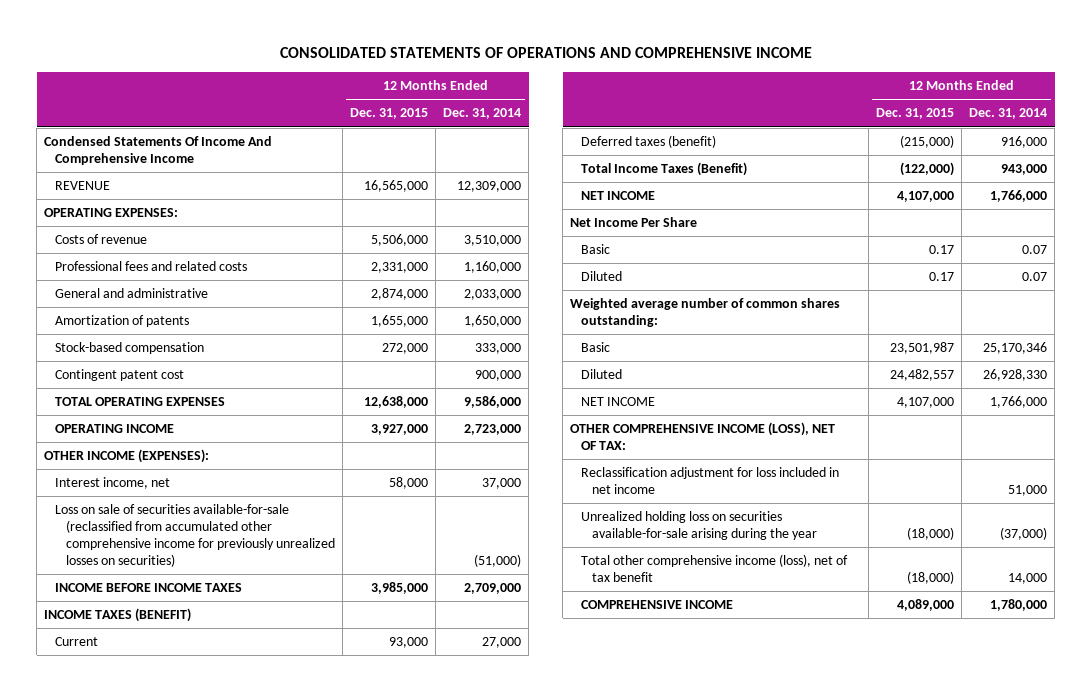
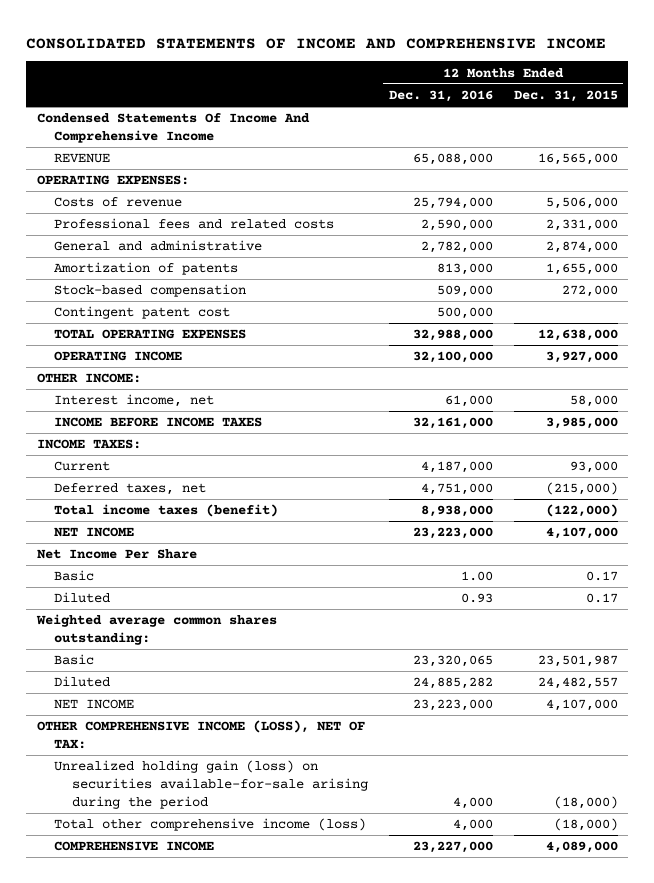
- CONSOLIDATED STATEMENTS OF OPERATIONS AND COMPREHENSIVE INCOME
+ CONSOLIDATED STATEMENTS OF INCOME AND COMPREHENSIVE INCOME
- | 12 Months Ended Dec. 31, 2015 | 12 Months Ended Dec. 31, 2014
+ | 12 Months Ended Dec. 31, 2016 | 12 Months Ended Dec. 31, 2015
- OTHER INCOME (EXPENSES):
+ OTHER INCOME:
- Loss on sale of securities available-for-sale (reclassified from accumulated other comprehensive income for previously unrealized losses on securities) | | (51,000)
- INCOME TAXES (BENEFIT)
+ INCOME TAXES:
- Deferred taxes (benefit) | (215,000) | 916,000
- Total Income Taxes (Benefit) | (122,000) | 943,000
+ Deferred taxes, net | 4,751,000 | (215,000)
+ Total income taxes (benefit) | 8,938,000 | (122,000)
- Weighted average number of common shares outstanding:
+ Weighted average common shares outstanding:
- Reclassification adjustment for loss included in net income | | 51,000
- Unrealized holding loss on securities available-for-sale arising during the year | (18,000) | (37,000)
- Total other comprehensive income (loss), net of tax benefit | (18,000) | 14,000
+ Unrealized holding gain (loss) on securities available-for-sale arising during the period | 4,000 | (18,000)
+ Total other comprehensive income (loss) | 4,000 | (18,000)

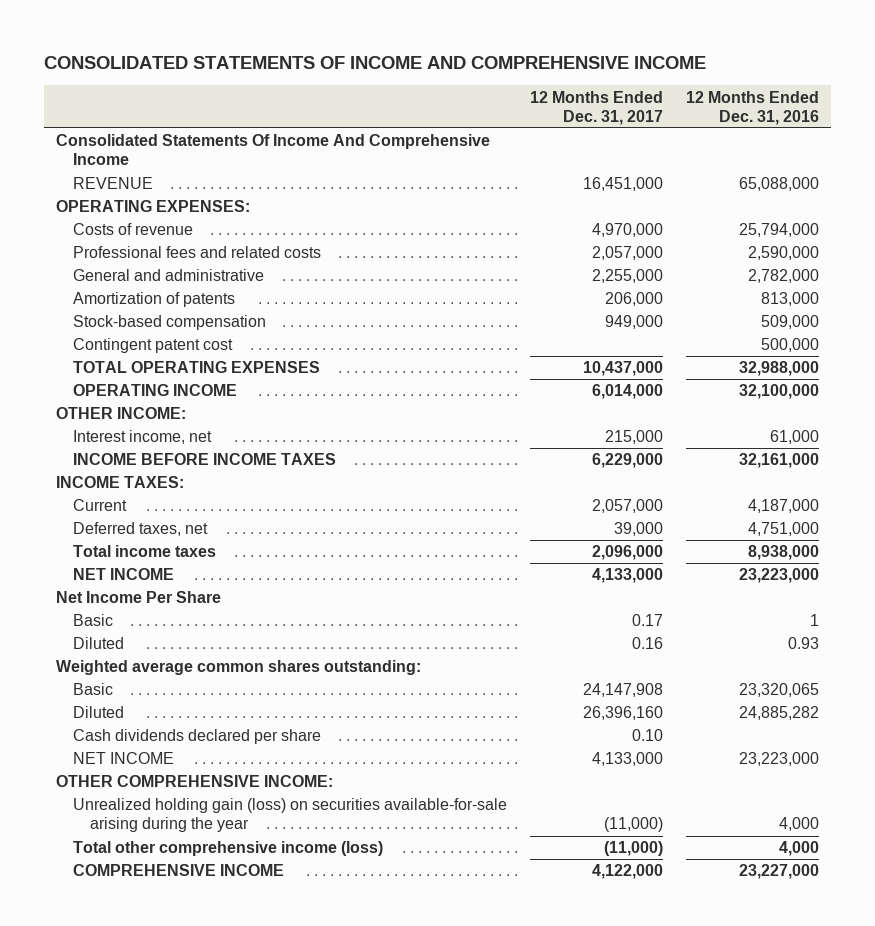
- | 12 Months Ended Dec. 31, 2016 | 12 Months Ended Dec. 31, 2015
+ | 12 Months Ended Dec. 31, 2017 | 12 Months Ended Dec. 31, 2016
- Condensed Statements Of Income And Comprehensive Income
+ Consolidated Statements Of Income And Comprehensive Income
- Total income taxes (benefit) | 8,938,000 | (122,000)
+ Total income taxes | 2,096,000 | 8,938,000
- Basic | 1.00 | 0.17
+ Basic | 0.17 | 1
+ Cash dividends declared per share | 0.10 |
- OTHER COMPREHENSIVE INCOME (LOSS), NET OF TAX:
- Unrealized holding gain (loss) on securities available-for-sale arising during the period | 4,000 | (18,000)
+ OTHER COMPREHENSIVE INCOME:
+ Unrealized holding gain (loss) on securities available-for-sale arising during the year | (11,000) | 4,000

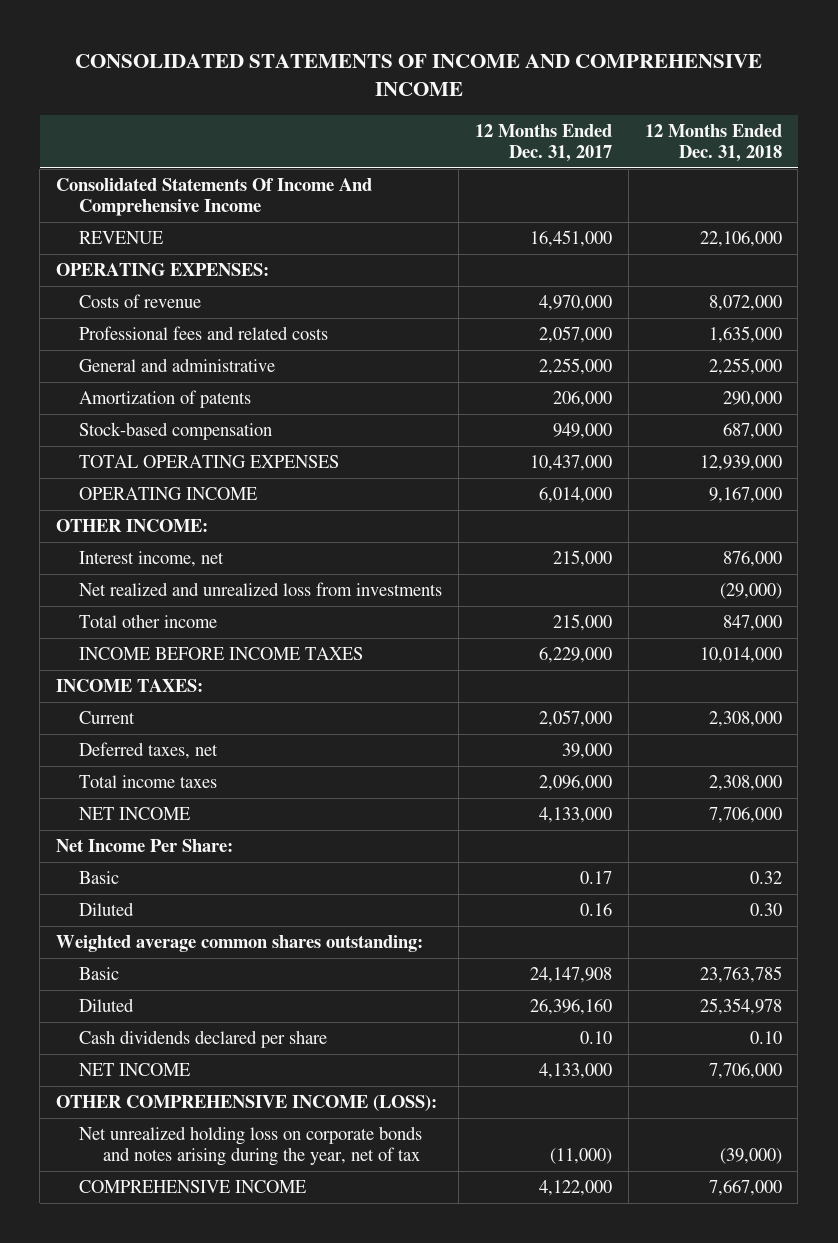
- | 12 Months Ended Dec. 31, 2017 | 12 Months Ended Dec. 31, 2016
+ | 12 Months Ended Dec. 31, 2017 | 12 Months Ended Dec. 31, 2018
- Contingent patent cost | | 500,000
+ Net realized and unrealized loss from investments | | (29,000)
+ Total other income | 215,000 | 847,000
- Net Income Per Share
+ Net Income Per Share:
- OTHER COMPREHENSIVE INCOME:
- Unrealized holding gain (loss) on securities available-for-sale arising during the year | (11,000) | 4,000
- Total other comprehensive income (loss) | (11,000) | 4,000
+ OTHER COMPREHENSIVE INCOME (LOSS):
+ Net unrealized holding loss on corporate bonds and notes arising during the year, net of tax | (11,000) | (39,000)

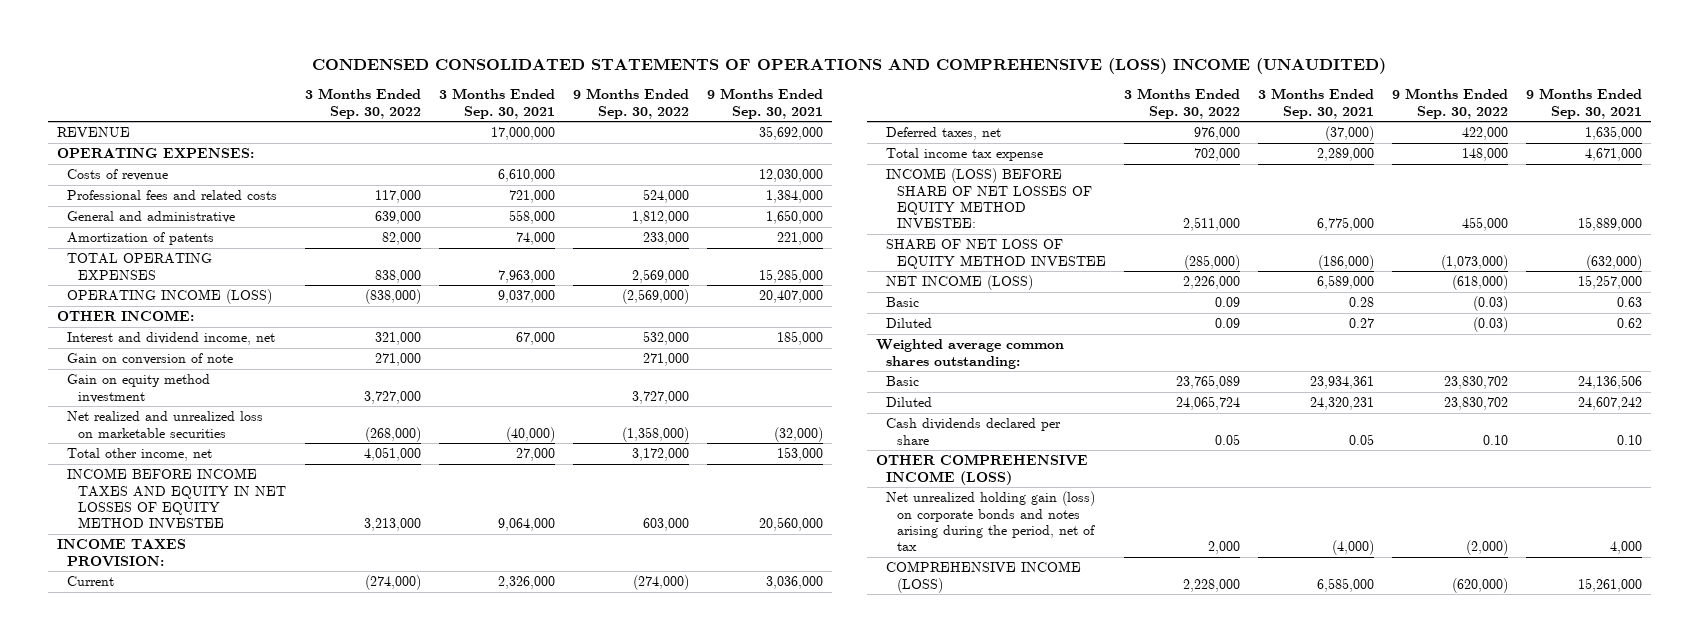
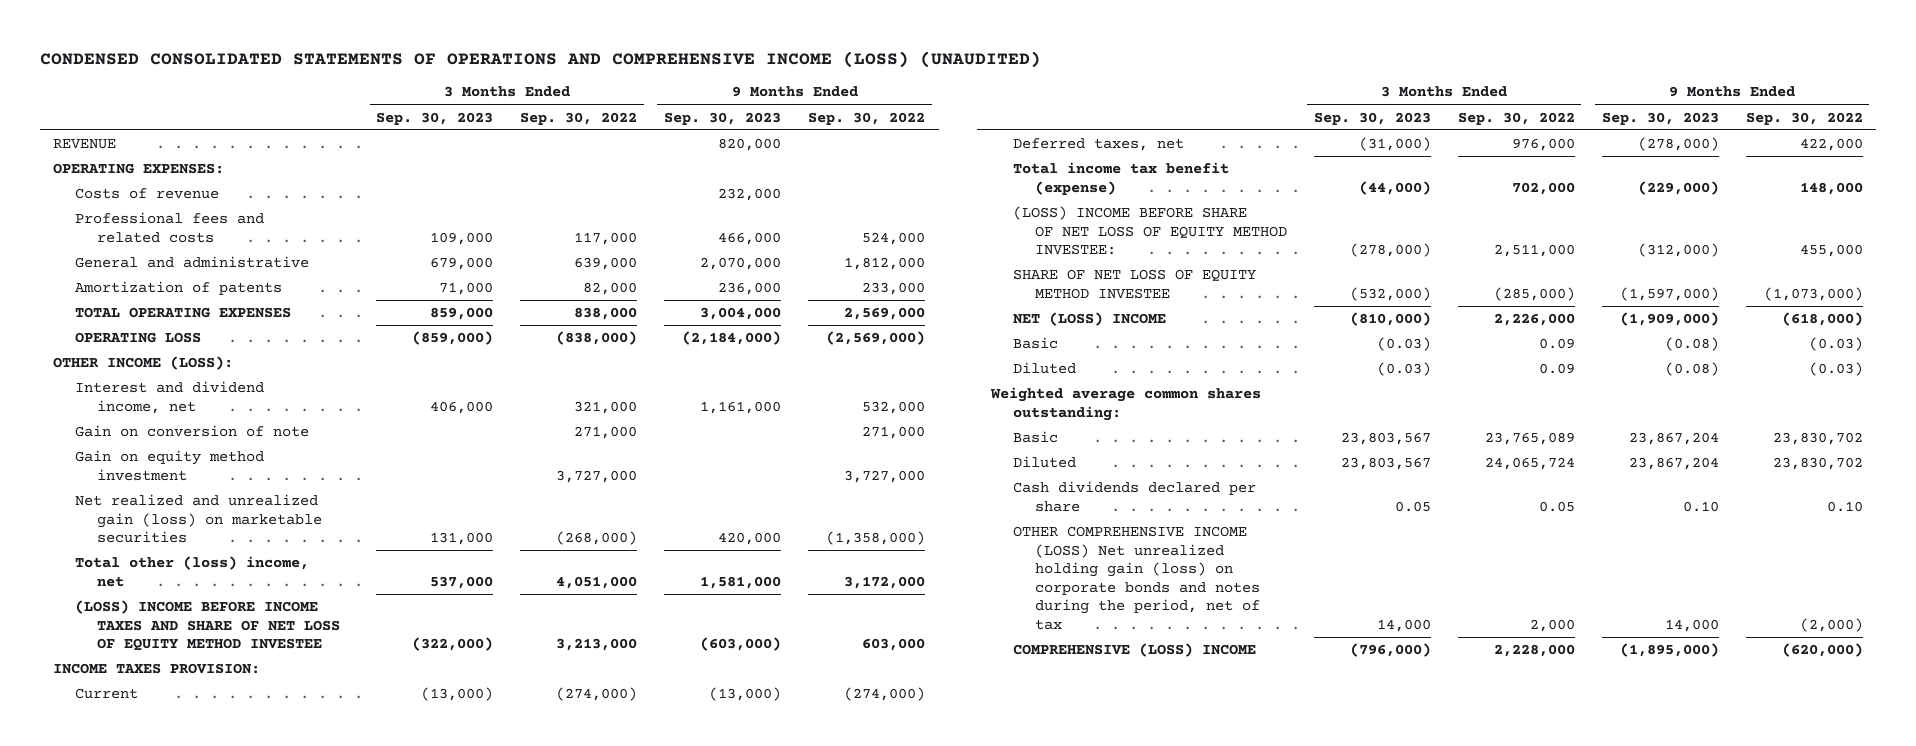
- CONDENSED CONSOLIDATED STATEMENTS OF OPERATIONS AND COMPREHENSIVE (LOSS) INCOME (UNAUDITED)
+ CONDENSED CONSOLIDATED STATEMENTS OF OPERATIONS AND COMPREHENSIVE INCOME (LOSS) (UNAUDITED)
- | 3 Months Ended Sep. 30, 2022 | 3 Months Ended Sep. 30, 2021 | 9 Months Ended Sep. 30, 2022 | 9 Months Ended Sep. 30, 2021
+ | 3 Months Ended Sep. 30, 2023 | 3 Months Ended Sep. 30, 2022 | 9 Months Ended Sep. 30, 2023 | 9 Months Ended Sep. 30, 2022
- OPERATING INCOME (LOSS) | (838,000) | 9,037,000 | (2,569,000) | 20,407,000
- OTHER INCOME:
+ OPERATING LOSS | (859,000) | (838,000) | (2,184,000) | (2,569,000)
+ OTHER INCOME (LOSS):
- Net realized and unrealized loss on marketable securities | (268,000) | (40,000) | (1,358,000) | (32,000)
- Total other income, net | 4,051,000 | 27,000 | 3,172,000 | 153,000
- INCOME BEFORE INCOME TAXES AND EQUITY IN NET LOSSES OF EQUITY METHOD INVESTEE | 3,213,000 | 9,064,000 | 603,000 | 20,560,000
+ Net realized and unrealized gain (loss) on marketable securities | 131,000 | (268,000) | 420,000 | (1,358,000)
+ Total other (loss) income, net | 537,000 | 4,051,000 | 1,581,000 | 3,172,000
+ (LOSS) INCOME BEFORE INCOME TAXES AND SHARE OF NET LOSS OF EQUITY METHOD INVESTEE | (322,000) | 3,213,000 | (603,000) | 603,000
- Total income tax expense | 702,000 | 2,289,000 | 148,000 | 4,671,000
- INCOME (LOSS) BEFORE SHARE OF NET LOSSES OF EQUITY METHOD INVESTEE: | 2,511,000 | 6,775,000 | 455,000 | 15,889,000
+ Total income tax benefit (expense) | (44,000) | 702,000 | (229,000) | 148,000
+ (LOSS) INCOME BEFORE SHARE OF NET LOSS OF EQUITY METHOD INVESTEE: | (278,000) | 2,511,000 | (312,000) | 455,000
- NET INCOME (LOSS) | 2,226,000 | 6,589,000 | (618,000) | 15,257,000
+ NET (LOSS) INCOME | (810,000) | 2,226,000 | (1,909,000) | (618,000)
- OTHER COMPREHENSIVE INCOME (LOSS)
- Net unrealized holding gain (loss) on corporate bonds and notes arising during the period, net of tax | 2,000 | (4,000) | (2,000) | 4,000
- COMPREHENSIVE INCOME (LOSS) | 2,228,000 | 6,585,000 | (620,000) | 15,261,000
+ OTHER COMPREHENSIVE INCOME (LOSS) Net unrealized holding gain (loss) on corporate bonds and notes during the period, net of tax | 14,000 | 2,000 | 14,000 | (2,000)
+ COMPREHENSIVE (LOSS) INCOME | (796,000) | 2,228,000 | (1,895,000) | (620,000)

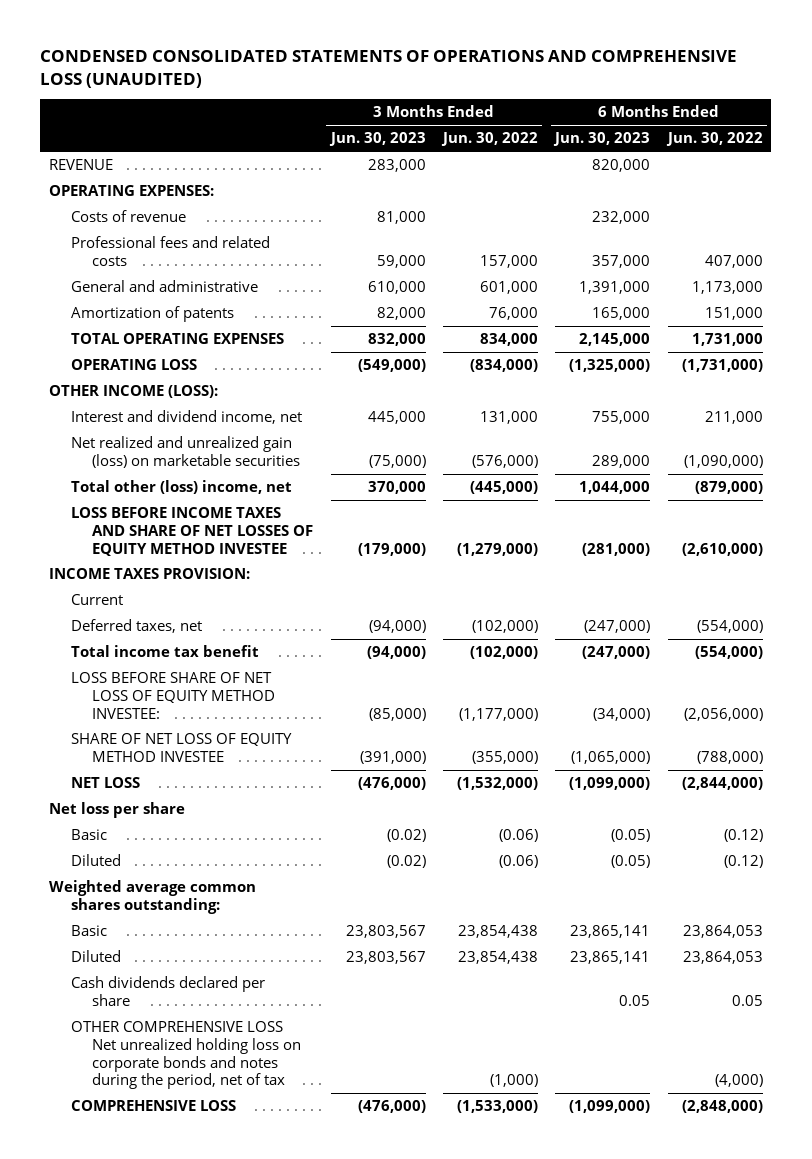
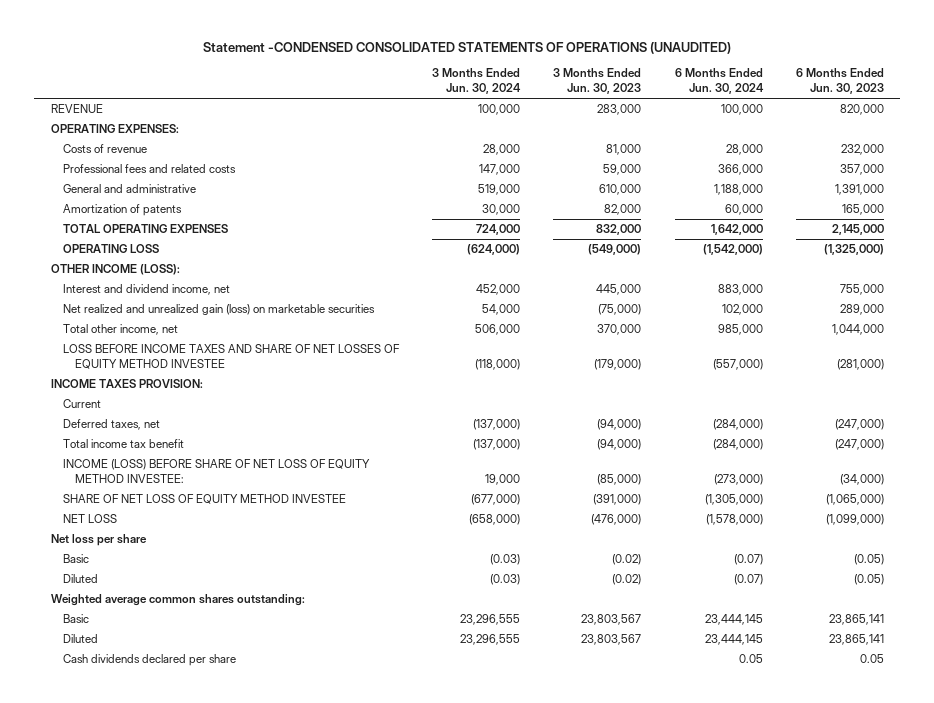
- CONDENSED CONSOLIDATED STATEMENTS OF OPERATIONS AND COMPREHENSIVE LOSS (UNAUDITED)
+ Statement -CONDENSED CONSOLIDATED STATEMENTS OF OPERATIONS (UNAUDITED)
- | 3 Months Ended Jun. 30, 2023 | 3 Months Ended Jun. 30, 2022 | 6 Months Ended Jun. 30, 2023 | 6 Months Ended Jun. 30, 2022
+ | 3 Months Ended Jun. 30, 2024 | 3 Months Ended Jun. 30, 2023 | 6 Months Ended Jun. 30, 2024 | 6 Months Ended Jun. 30, 2023
- Total other (loss) income, net | 370,000 | (445,000) | 1,044,000 | (879,000)
+ Total other income, net | 506,000 | 370,000 | 985,000 | 1,044,000
- LOSS BEFORE SHARE OF NET LOSS OF EQUITY METHOD INVESTEE: | (85,000) | (1,177,000) | (34,000) | (2,056,000)
+ INCOME (LOSS) BEFORE SHARE OF NET LOSS OF EQUITY METHOD INVESTEE: | 19,000 | (85,000) | (273,000) | (34,000)
- OTHER COMPREHENSIVE LOSS Net unrealized holding loss on corporate bonds and notes during the period, net of tax | | (1,000) | | (4,000)
- COMPREHENSIVE LOSS | (476,000) | (1,533,000) | (1,099,000) | (2,848,000)

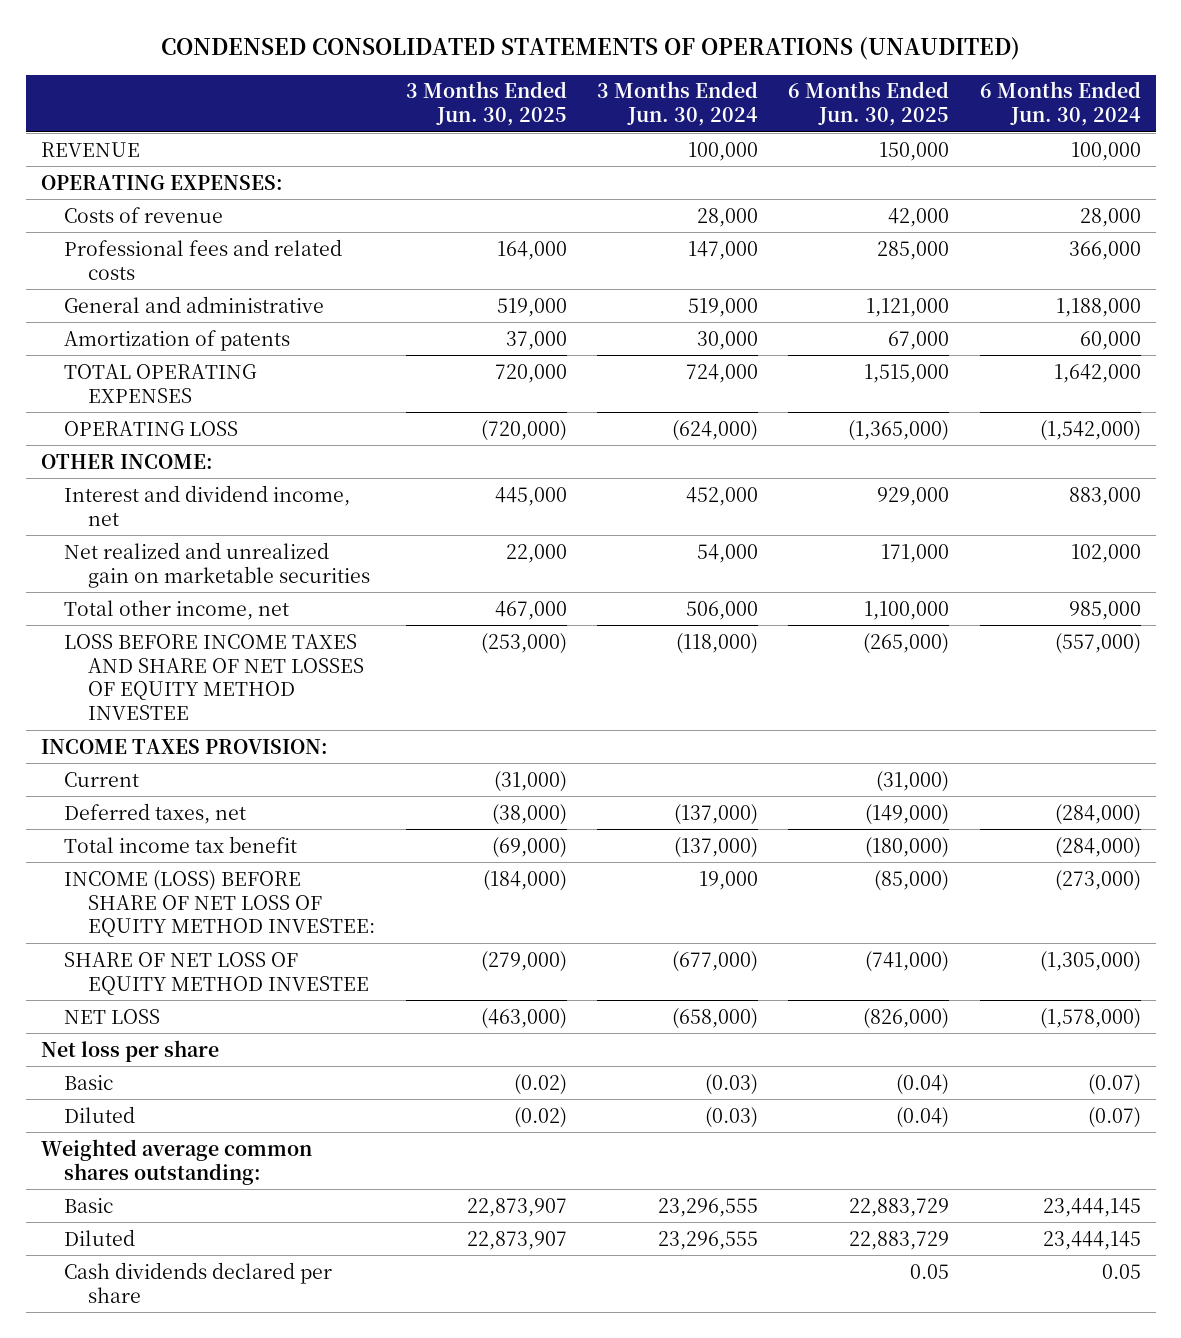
- Statement -CONDENSED CONSOLIDATED STATEMENTS OF OPERATIONS (UNAUDITED)
+ CONDENSED CONSOLIDATED STATEMENTS OF OPERATIONS (UNAUDITED)
- | 3 Months Ended Jun. 30, 2024 | 3 Months Ended Jun. 30, 2023 | 6 Months Ended Jun. 30, 2024 | 6 Months Ended Jun. 30, 2023
+ | 3 Months Ended Jun. 30, 2025 | 3 Months Ended Jun. 30, 2024 | 6 Months Ended Jun. 30, 2025 | 6 Months Ended Jun. 30, 2024
- OTHER INCOME (LOSS):
+ OTHER INCOME:
- Net realized and unrealized gain (loss) on marketable securities | 54,000 | (75,000) | 102,000 | 289,000
+ Net realized and unrealized gain on marketable securities | 22,000 | 54,000 | 171,000 | 102,000

